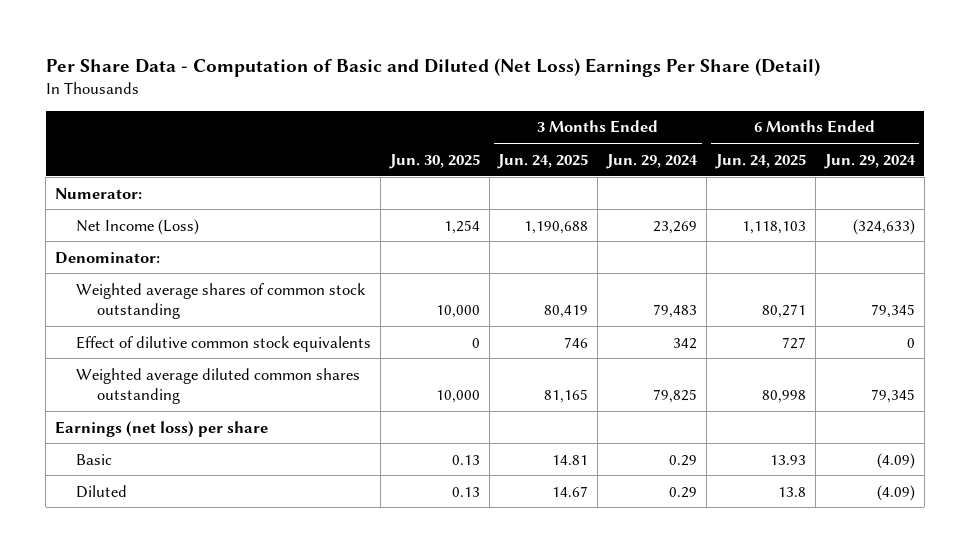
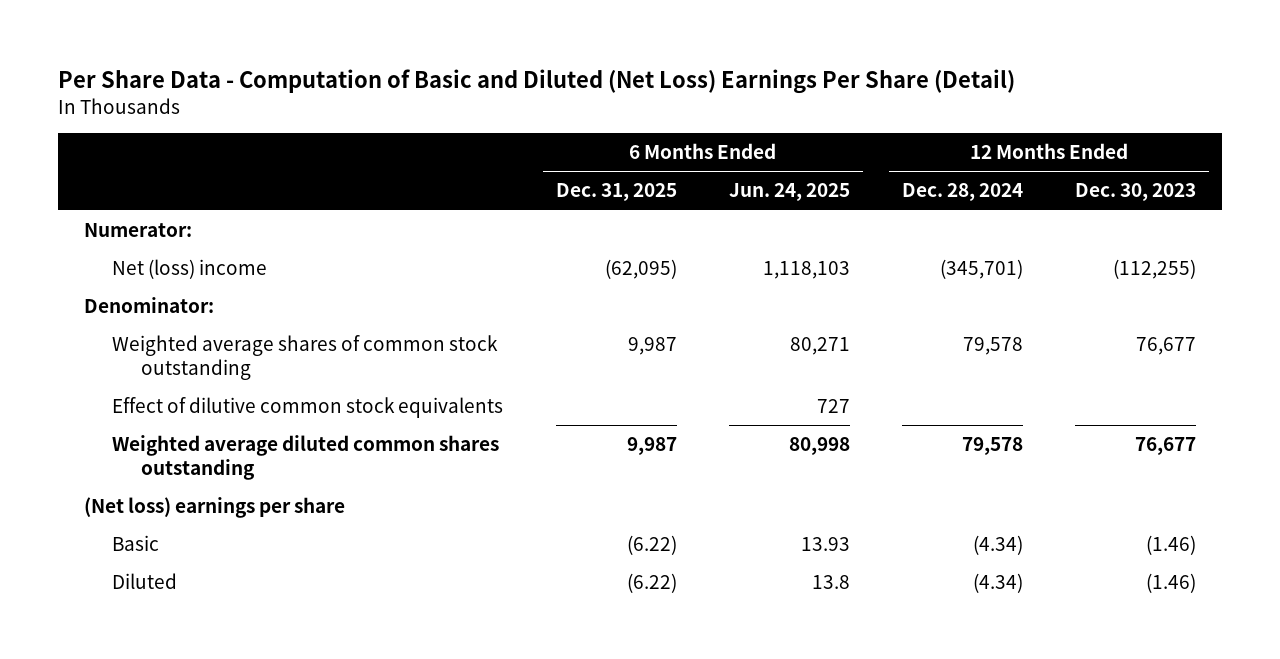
- | Jun. 30, 2025 | 3 Months Ended Jun. 24, 2025 | 3 Months Ended Jun. 29, 2024 | 6 Months Ended Jun. 24, 2025 | 6 Months Ended Jun. 29, 2024
+ | 6 Months Ended Dec. 31, 2025 | 6 Months Ended Jun. 24, 2025 | 12 Months Ended Dec. 28, 2024 | 12 Months Ended Dec. 30, 2023
- Net Income (Loss) | 1,254 | 1,190,688 | 23,269 | 1,118,103 | (324,633)
+ Net (loss) income | (62,095) | 1,118,103 | (345,701) | (112,255)
- Earnings (net loss) per share
+ (Net loss) earnings per share

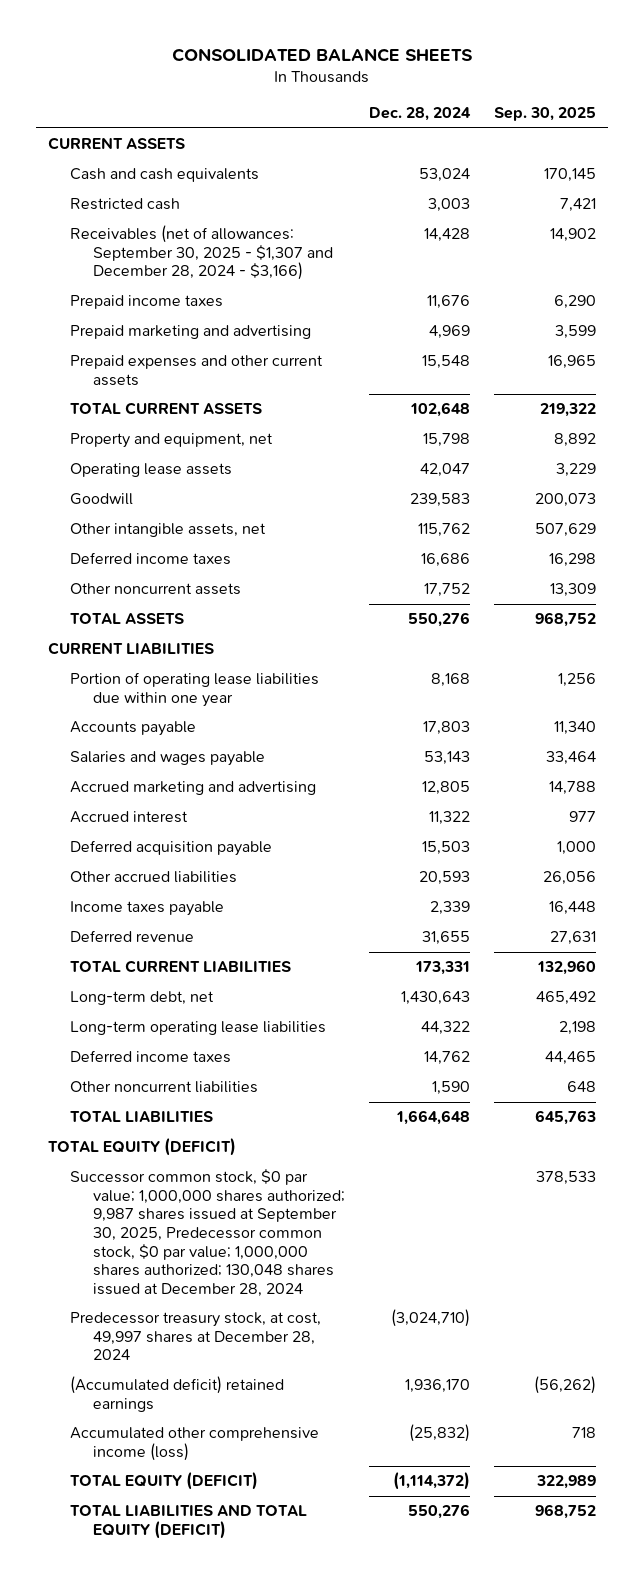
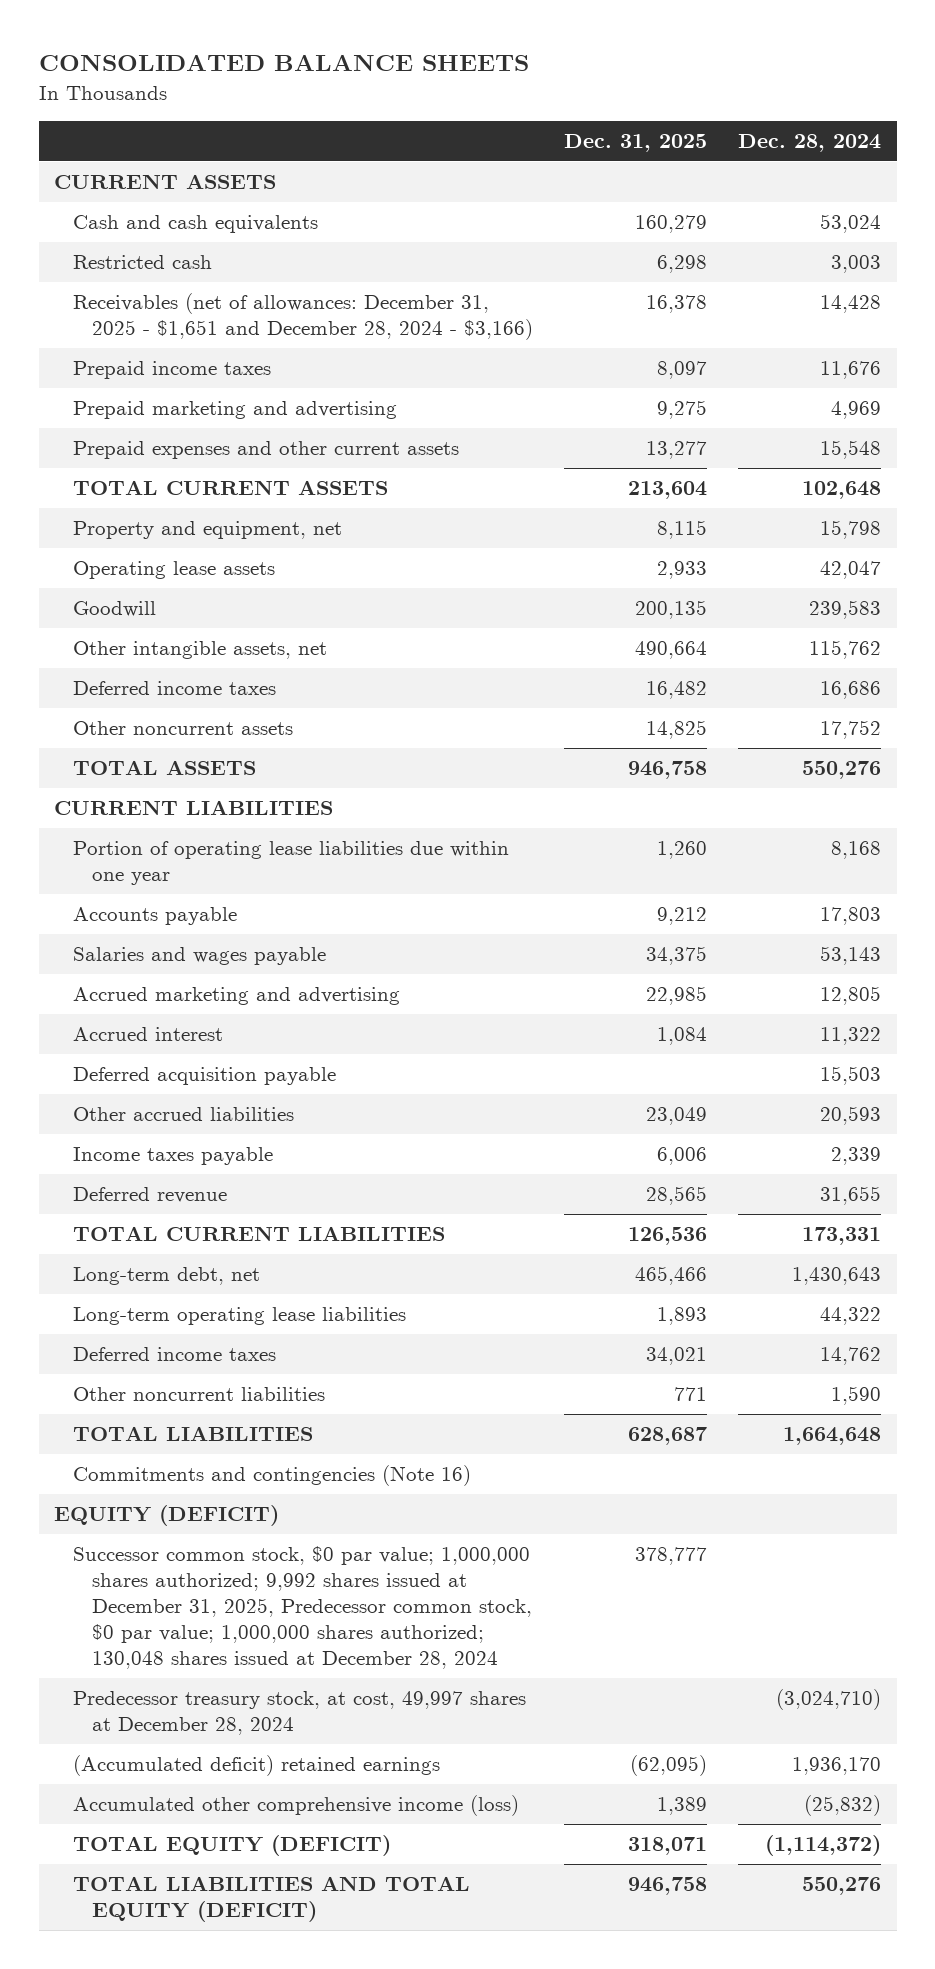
- | Dec. 28, 2024 | Sep. 30, 2025
+ | Dec. 31, 2025 | Dec. 28, 2024
- Receivables (net of allowances: September 30, 2025 - $1,307 and December 28, 2024 - $3,166) | 14,428 | 14,902
+ Receivables (net of allowances: December 31, 2025 - $1,651 and December 28, 2024 - $3,166) | 16,378 | 14,428
- TOTAL EQUITY (DEFICIT)
- Successor common stock, $0 par value; 1,000,000 shares authorized; 9,987 shares issued at September 30, 2025, Predecessor common stock, $0 par value; 1,000,000 shares authorized; 130,048 shares issued at December 28, 2024 | | 378,533
+ Commitments and contingencies (Note 16)
+ EQUITY (DEFICIT)
+ Successor common stock, $0 par value; 1,000,000 shares authorized; 9,992 shares issued at December 31, 2025, Predecessor common stock, $0 par value; 1,000,000 shares authorized; 130,048 shares issued at December 28, 2024 | 378,777 |

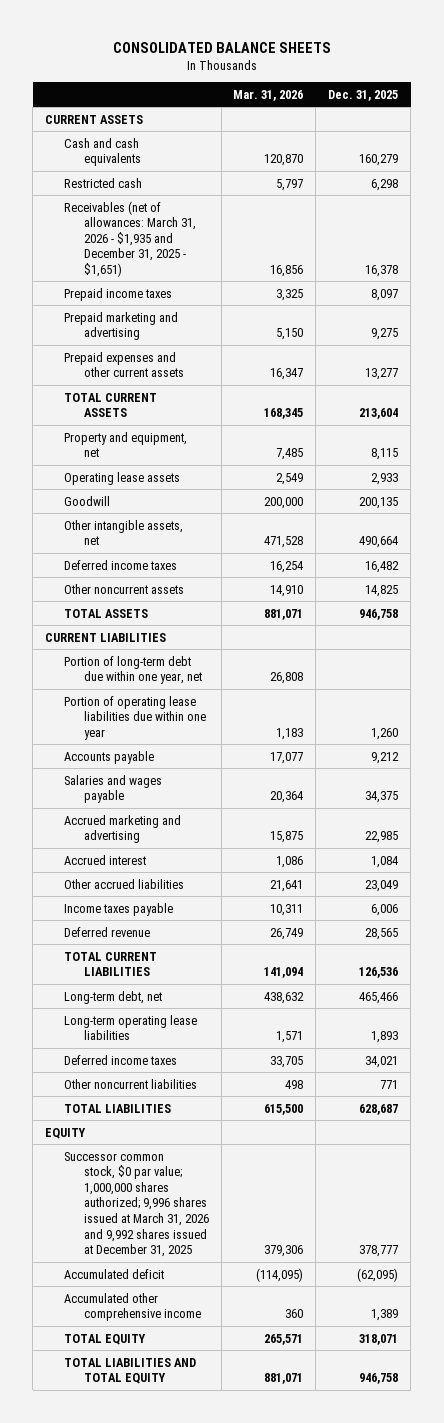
- | Dec. 31, 2025 | Dec. 28, 2024
+ | Mar. 31, 2026 | Dec. 31, 2025
- Receivables (net of allowances: December 31, 2025 - $1,651 and December 28, 2024 - $3,166) | 16,378 | 14,428
+ Receivables (net of allowances: March 31, 2026 - $1,935 and December 31, 2025 - $1,651) | 16,856 | 16,378
+ Portion of long-term debt due within one year, net | 26,808 |
- Deferred acquisition payable | | 15,503
- Commitments and contingencies (Note 16)
- EQUITY (DEFICIT)
- Successor common stock, $0 par value; 1,000,000 shares authorized; 9,992 shares issued at December 31, 2025, Predecessor common stock, $0 par value; 1,000,000 shares authorized; 130,048 shares issued at December 28, 2024 | 378,777 |
- Predecessor treasury stock, at cost, 49,997 shares at December 28, 2024 | | (3,024,710)
- (Accumulated deficit) retained earnings | (62,095) | 1,936,170
- Accumulated other comprehensive income (loss) | 1,389 | (25,832)
- TOTAL EQUITY (DEFICIT) | 318,071 | (1,114,372)
- TOTAL LIABILITIES AND TOTAL EQUITY (DEFICIT) | 946,758 | 550,276
+ EQUITY
+ Successor common stock, $0 par value; 1,000,000 shares authorized; 9,996 shares issued at March 31, 2026 and 9,992 shares issued at December 31, 2025 | 379,306 | 378,777
+ Accumulated deficit | (114,095) | (62,095)
+ Accumulated other comprehensive income | 360 | 1,389
+ TOTAL EQUITY | 265,571 | 318,071
+ TOTAL LIABILITIES AND TOTAL EQUITY | 881,071 | 946,758

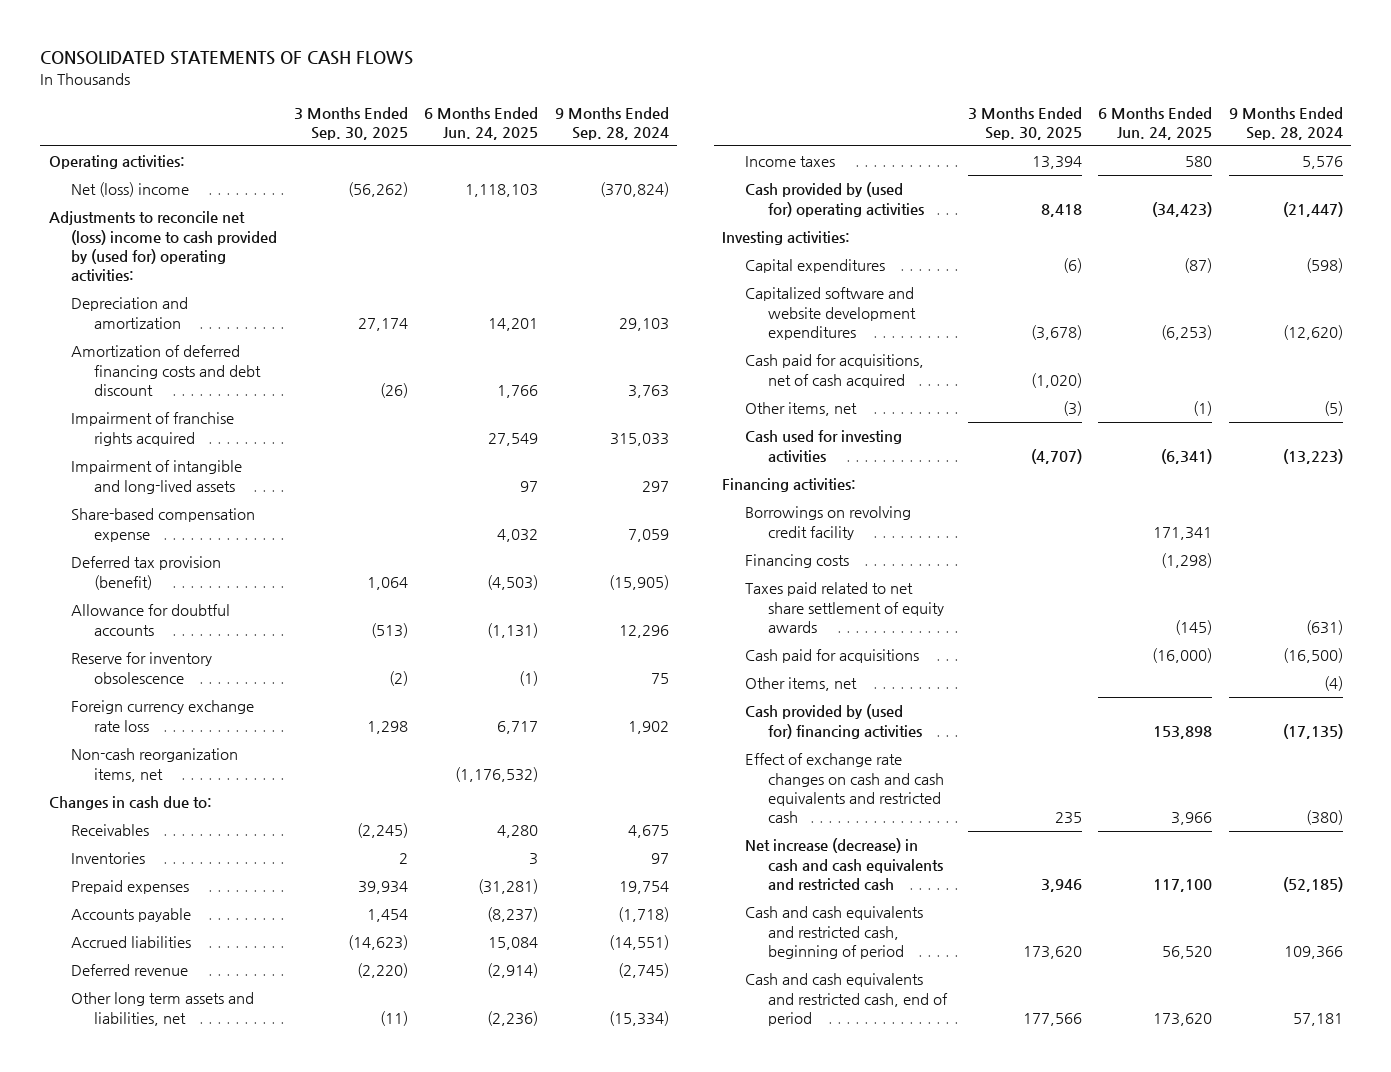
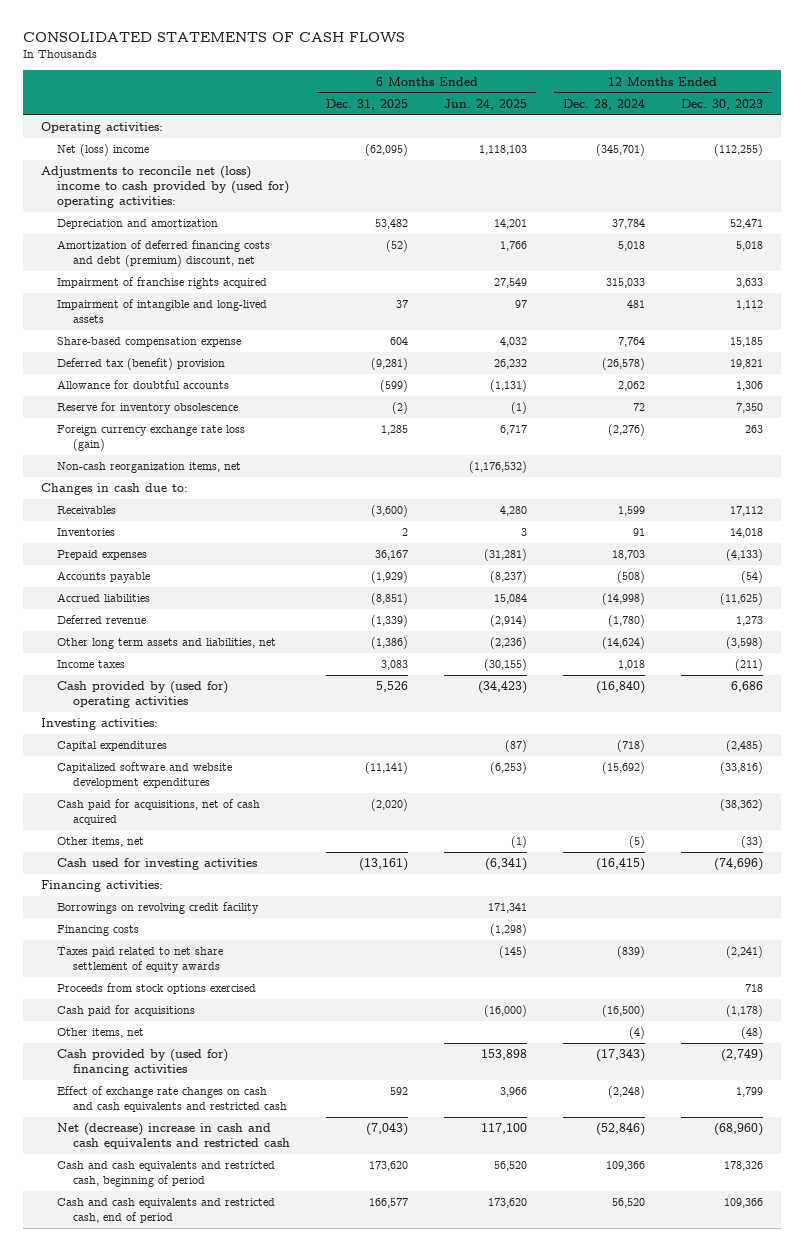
- | 3 Months Ended Sep. 30, 2025 | 6 Months Ended Jun. 24, 2025 | 9 Months Ended Sep. 28, 2024
+ | 6 Months Ended Dec. 31, 2025 | 6 Months Ended Jun. 24, 2025 | 12 Months Ended Dec. 28, 2024 | 12 Months Ended Dec. 30, 2023
- Amortization of deferred financing costs and debt discount | (26) | 1,766 | 3,763
+ Amortization of deferred financing costs and debt (premium) discount, net | (52) | 1,766 | 5,018 | 5,018
- Deferred tax provision (benefit) | 1,064 | (4,503) | (15,905)
+ Deferred tax (benefit) provision | (9,281) | 26,232 | (26,578) | 19,821
- Foreign currency exchange rate loss | 1,298 | 6,717 | 1,902
+ Foreign currency exchange rate loss (gain) | 1,285 | 6,717 | (2,276) | 263
- Income taxes | 13,394 | 580 | 5,576
+ Income taxes | 3,083 | (30,155) | 1,018 | (211)
+ Proceeds from stock options exercised | | | | 718
- Net increase (decrease) in cash and cash equivalents and restricted cash | 3,946 | 117,100 | (52,185)
+ Net (decrease) increase in cash and cash equivalents and restricted cash | (7,043) | 117,100 | (52,846) | (68,960)

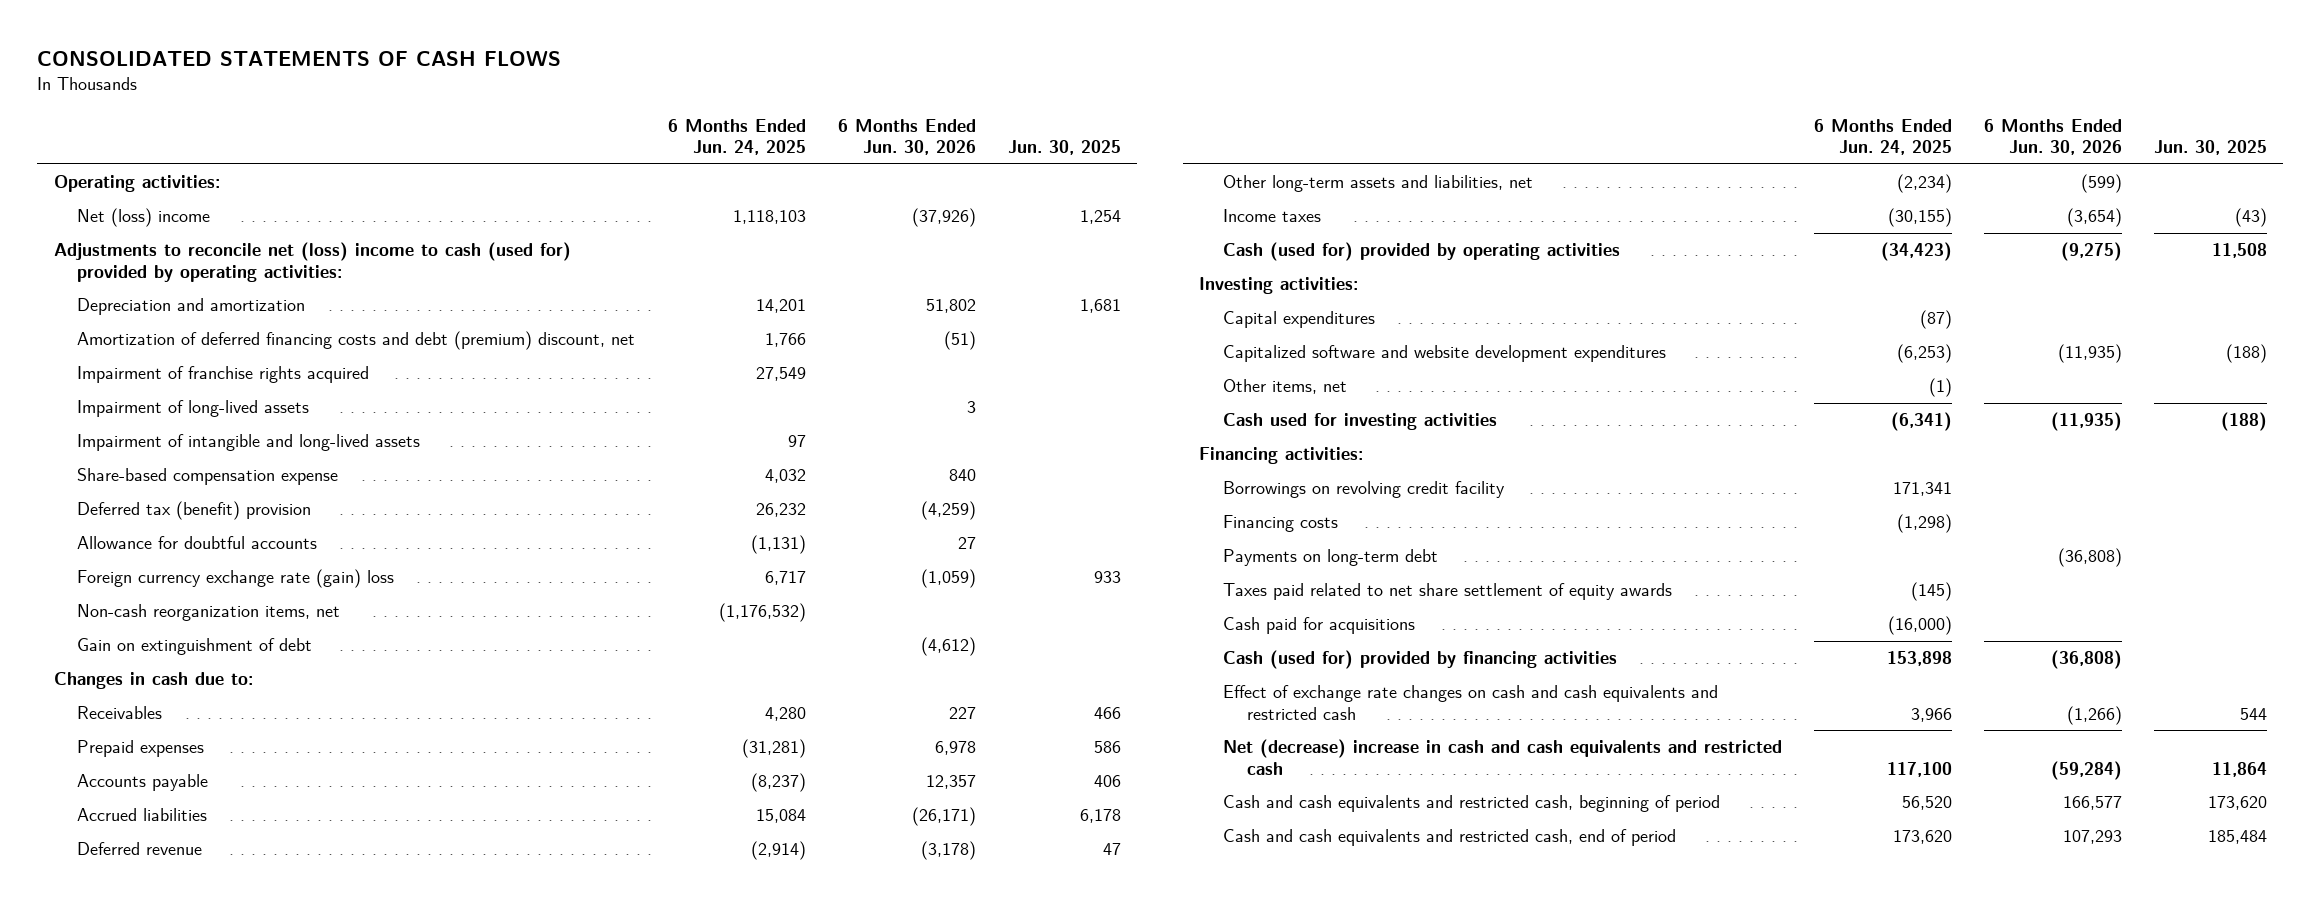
- | 6 Months Ended Dec. 31, 2025 | 6 Months Ended Jun. 24, 2025 | 12 Months Ended Dec. 28, 2024 | 12 Months Ended Dec. 30, 2023
+ | 6 Months Ended Jun. 24, 2025 | 6 Months Ended Jun. 30, 2026 | Jun. 30, 2025
- Adjustments to reconcile net (loss) income to cash provided by (used for) operating activities:
+ Adjustments to reconcile net (loss) income to cash (used for) provided by operating activities:
+ Impairment of long-lived assets | | 3 |
- Reserve for inventory obsolescence | (2) | (1) | 72 | 7,350
- Foreign currency exchange rate loss (gain) | 1,285 | 6,717 | (2,276) | 263
+ Foreign currency exchange rate (gain) loss | 6,717 | (1,059) | 933
+ Gain on extinguishment of debt | | (4,612) |
- Inventories | 2 | 3 | 91 | 14,018
- Other long term assets and liabilities, net | (1,386) | (2,236) | (14,624) | (3,598)
+ Other long-term assets and liabilities, net | (2,234) | (599) |
- Cash provided by (used for) operating activities | 5,526 | (34,423) | (16,840) | 6,686
+ Cash (used for) provided by operating activities | (34,423) | (9,275) | 11,508
- Cash paid for acquisitions, net of cash acquired | (2,020) | | | (38,362)
+ Payments on long-term debt | | (36,808) |
- Proceeds from stock options exercised | | | | 718
- Other items, net | | | (4) | (48)
- Cash provided by (used for) financing activities | | 153,898 | (17,343) | (2,749)
+ Cash (used for) provided by financing activities | 153,898 | (36,808) |

